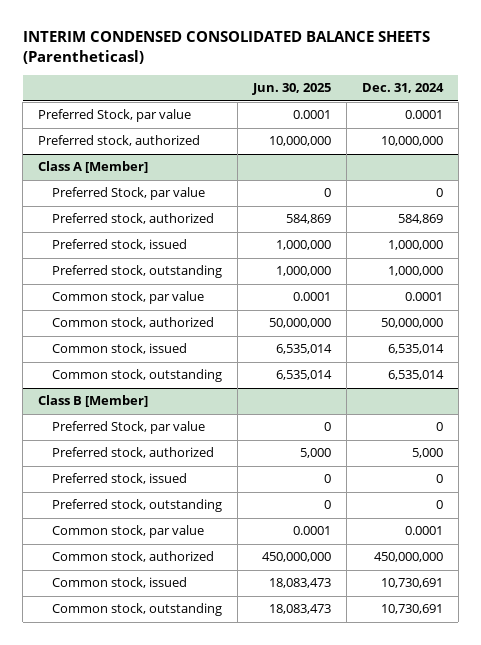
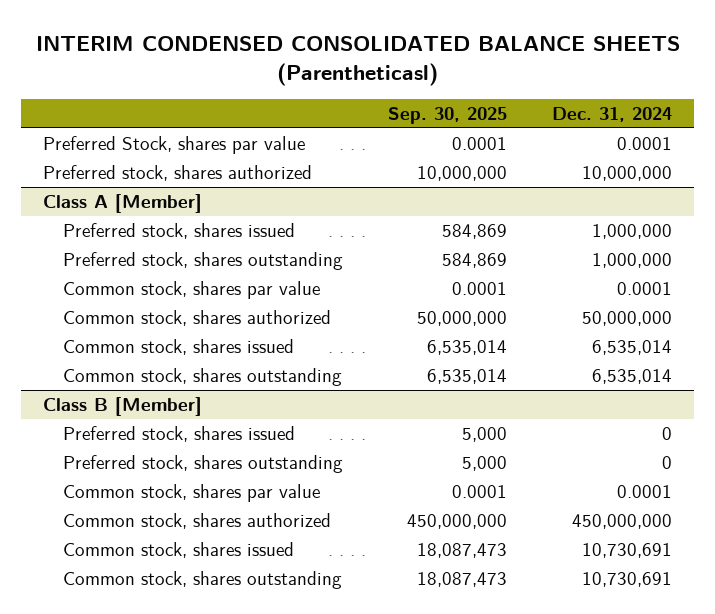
- | Jun. 30, 2025 | Dec. 31, 2024
+ | Sep. 30, 2025 | Dec. 31, 2024
- Preferred Stock, par value | 0.0001 | 0.0001
- Preferred stock, authorized | 10,000,000 | 10,000,000
+ Preferred Stock, shares par value | 0.0001 | 0.0001
+ Preferred stock, shares authorized | 10,000,000 | 10,000,000
@ Class A [Member]
- Preferred Stock, par value | 0 | 0
- Preferred stock, authorized | 584,869 | 584,869
- Preferred stock, issued | 1,000,000 | 1,000,000
- Preferred stock, outstanding | 1,000,000 | 1,000,000
- Common stock, par value | 0.0001 | 0.0001
- Common stock, authorized | 50,000,000 | 50,000,000
- Common stock, issued | 6,535,014 | 6,535,014
- Common stock, outstanding | 6,535,014 | 6,535,014
+ Preferred stock, shares issued | 584,869 | 1,000,000
+ Preferred stock, shares outstanding | 584,869 | 1,000,000
+ Common stock, shares par value | 0.0001 | 0.0001
+ Common stock, shares authorized | 50,000,000 | 50,000,000
+ Common stock, shares issued | 6,535,014 | 6,535,014
+ Common stock, shares outstanding | 6,535,014 | 6,535,014
@ Class B [Member]
- Preferred Stock, par value | 0 | 0
- Preferred stock, authorized | 5,000 | 5,000
- Preferred stock, issued | 0 | 0
- Preferred stock, outstanding | 0 | 0
- Common stock, par value | 0.0001 | 0.0001
- Common stock, authorized | 450,000,000 | 450,000,000
- Common stock, issued | 18,083,473 | 10,730,691
- Common stock, outstanding | 18,083,473 | 10,730,691
+ Preferred stock, shares issued | 5,000 | 0
+ Preferred stock, shares outstanding | 5,000 | 0
+ Common stock, shares par value | 0.0001 | 0.0001
+ Common stock, shares authorized | 450,000,000 | 450,000,000
+ Common stock, shares issued | 18,087,473 | 10,730,691
+ Common stock, shares outstanding | 18,087,473 | 10,730,691

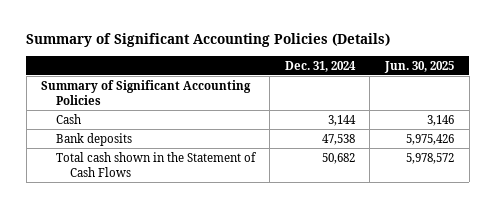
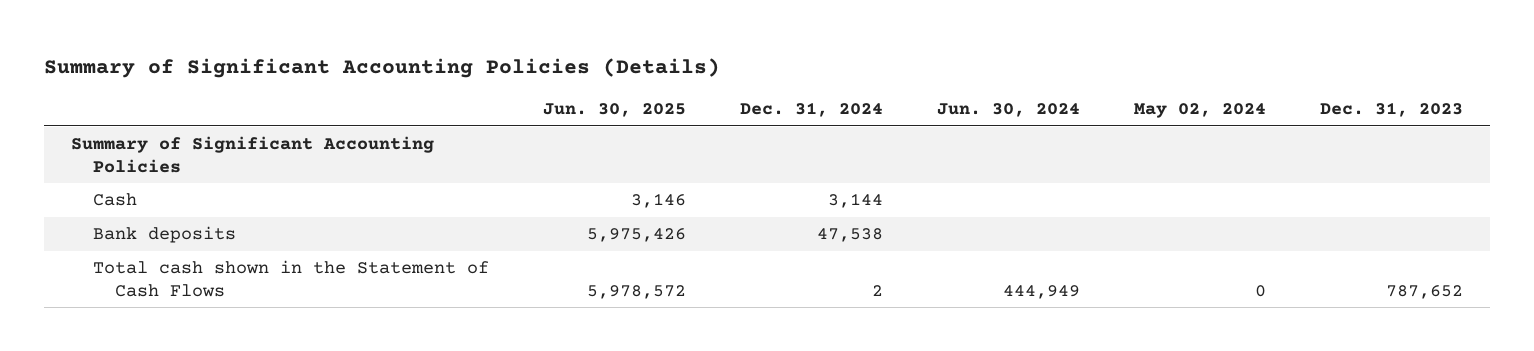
- | Dec. 31, 2024 | Jun. 30, 2025
+ | Jun. 30, 2025 | Dec. 31, 2024 | Jun. 30, 2024 | May 02, 2024 | Dec. 31, 2023
- Total cash shown in the Statement of Cash Flows | 50,682 | 5,978,572
+ Total cash shown in the Statement of Cash Flows | 5,978,572 | 2 | 444,949 | 0 | 787,652

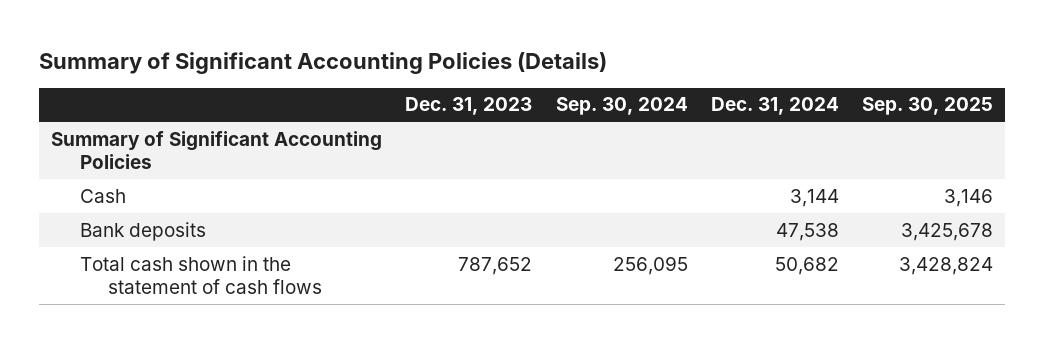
- | Jun. 30, 2025 | Dec. 31, 2024 | Jun. 30, 2024 | May 02, 2024 | Dec. 31, 2023
+ | Dec. 31, 2023 | Sep. 30, 2024 | Dec. 31, 2024 | Sep. 30, 2025
- Total cash shown in the Statement of Cash Flows | 5,978,572 | 2 | 444,949 | 0 | 787,652
+ Total cash shown in the statement of cash flows | 787,652 | 256,095 | 50,682 | 3,428,824

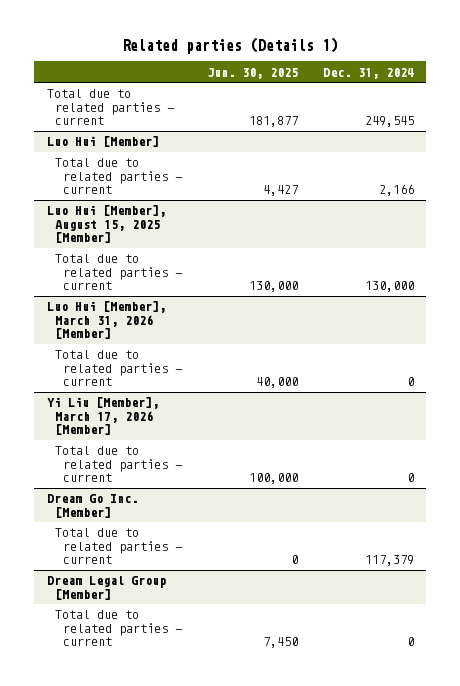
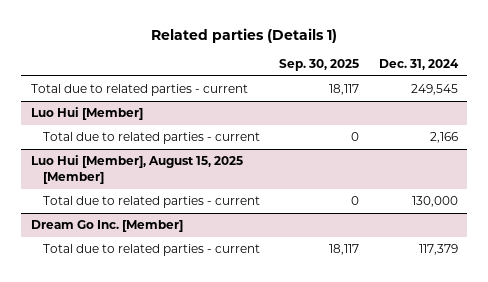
- | Jun. 30, 2025 | Dec. 31, 2024
+ | Sep. 30, 2025 | Dec. 31, 2024
- Luo Hui [Member], March 31, 2026 [Member]
- Total due to related parties - current | 40,000 | 0
- Yi Liu [Member], March 17, 2026 [Member]
- Total due to related parties - current | 100,000 | 0
- Dream Legal Group [Member]
- Total due to related parties - current | 7,450 | 0

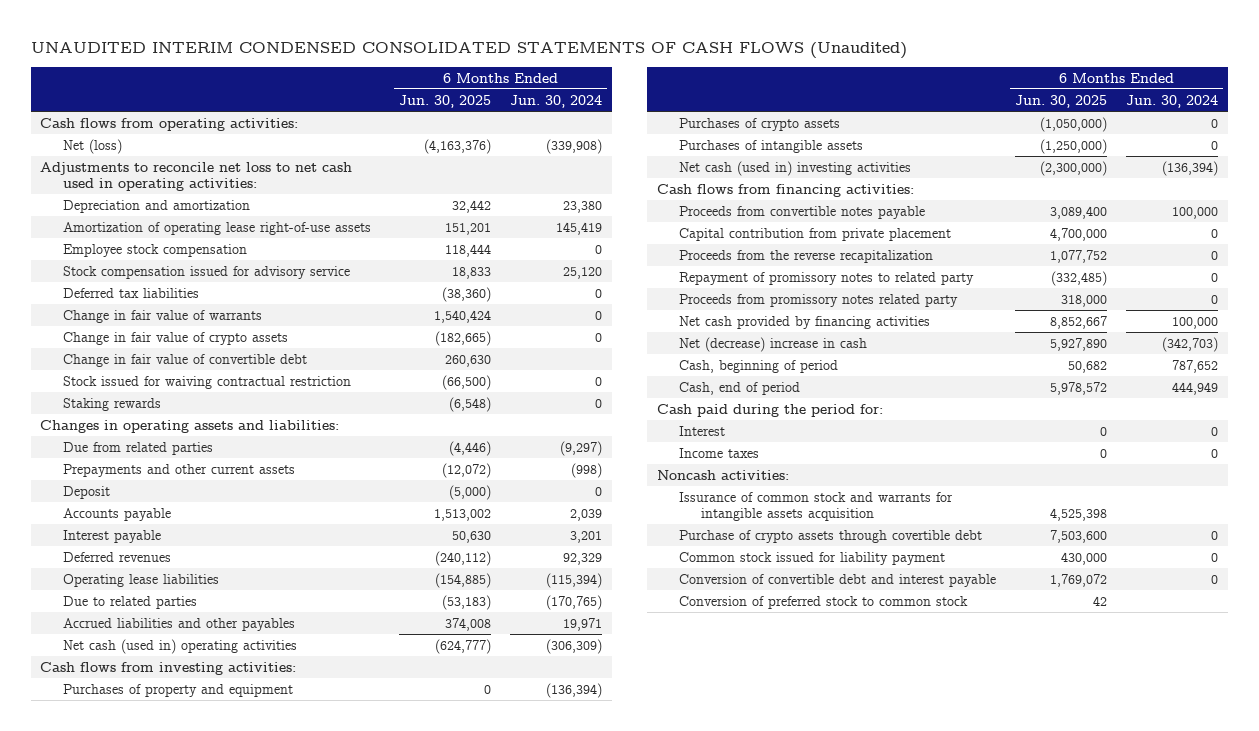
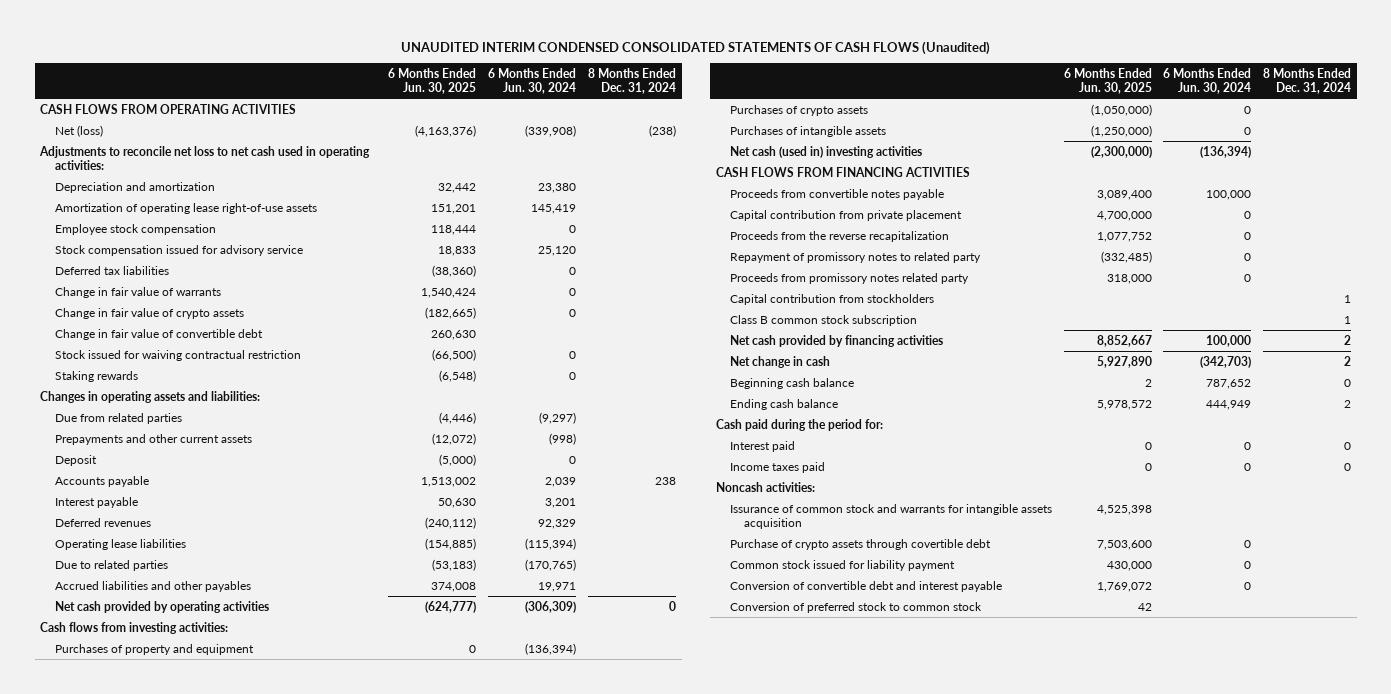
- | 6 Months Ended Jun. 30, 2025 | 6 Months Ended Jun. 30, 2024
+ | 6 Months Ended Jun. 30, 2025 | 6 Months Ended Jun. 30, 2024 | 8 Months Ended Dec. 31, 2024
- Cash flows from operating activities:
+ CASH FLOWS FROM OPERATING ACTIVITIES
- Net cash (used in) operating activities | (624,777) | (306,309)
+ Net cash provided by operating activities | (624,777) | (306,309) | 0
- Cash flows from financing activities:
+ CASH FLOWS FROM FINANCING ACTIVITIES
+ Capital contribution from stockholders | | | 1
+ Class B common stock subscription | | | 1
- Net (decrease) increase in cash | 5,927,890 | (342,703)
- Cash, beginning of period | 50,682 | 787,652
- Cash, end of period | 5,978,572 | 444,949
+ Net change in cash | 5,927,890 | (342,703) | 2
+ Beginning cash balance | 2 | 787,652 | 0
+ Ending cash balance | 5,978,572 | 444,949 | 2
- Interest | 0 | 0
- Income taxes | 0 | 0
+ Interest paid | 0 | 0 | 0
+ Income taxes paid | 0 | 0 | 0

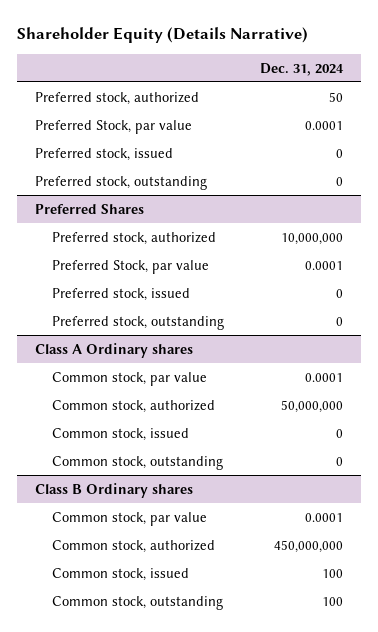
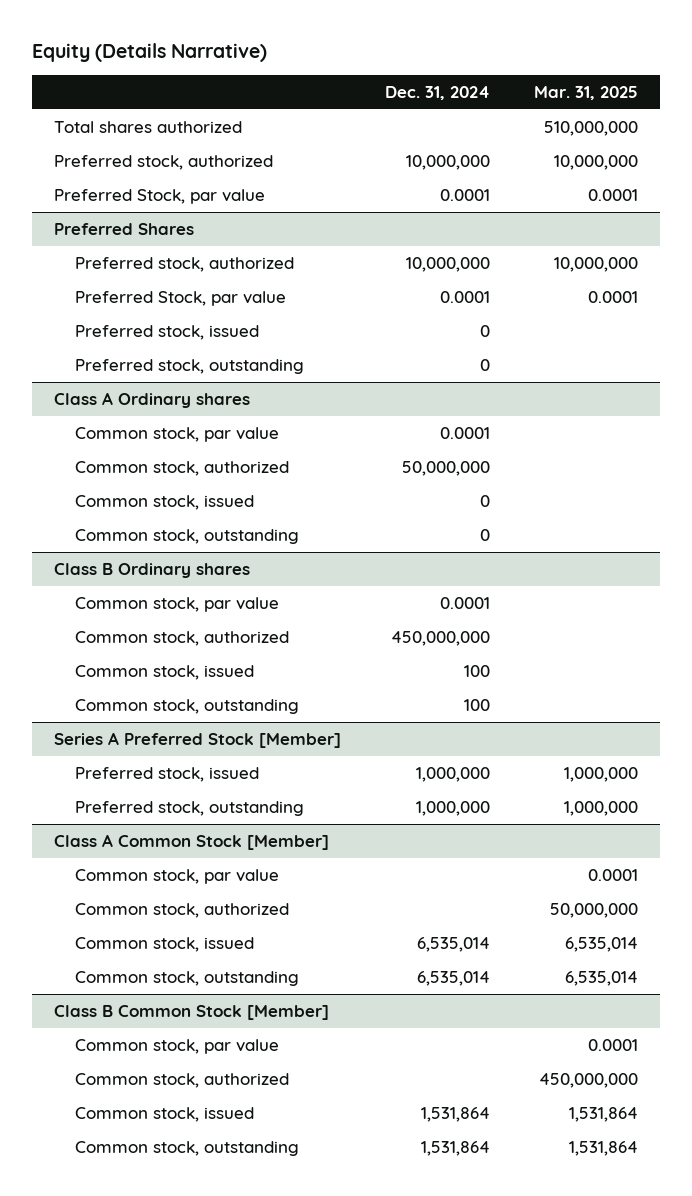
- Shareholder Equity (Details Narrative)
+ Equity (Details Narrative)
- | Dec. 31, 2024
+ | Dec. 31, 2024 | Mar. 31, 2025
- Preferred stock, authorized | 50
+ Total shares authorized | | 510,000,000
+ Preferred stock, authorized | 10,000,000 | 10,000,000
- Preferred stock, issued | 0
- Preferred stock, outstanding | 0
+ Series A Preferred Stock [Member]
+ Preferred stock, issued | 1,000,000 | 1,000,000
+ Preferred stock, outstanding | 1,000,000 | 1,000,000
+ Class A Common Stock [Member]
+ Common stock, par value | | 0.0001
+ Common stock, authorized | | 50,000,000
+ Common stock, issued | 6,535,014 | 6,535,014
+ Common stock, outstanding | 6,535,014 | 6,535,014
+ Class B Common Stock [Member]
+ Common stock, par value | | 0.0001
+ Common stock, authorized | | 450,000,000
+ Common stock, issued | 1,531,864 | 1,531,864
+ Common stock, outstanding | 1,531,864 | 1,531,864

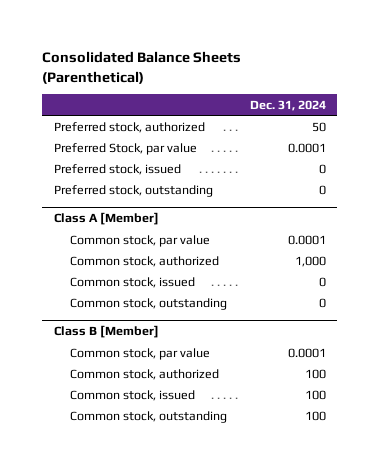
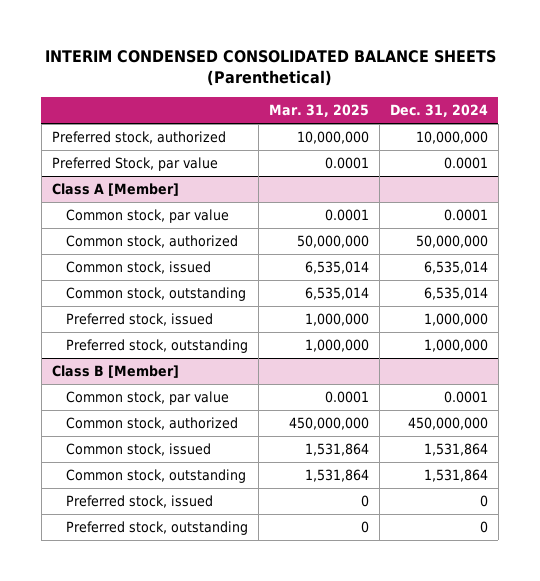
- Consolidated Balance Sheets (Parenthetical)
+ INTERIM CONDENSED CONSOLIDATED BALANCE SHEETS (Parenthetical)
- | Dec. 31, 2024
+ | Mar. 31, 2025 | Dec. 31, 2024
- Preferred stock, authorized | 50
+ Preferred stock, authorized | 10,000,000 | 10,000,000
- Preferred stock, issued | 0
- Preferred stock, outstanding | 0
@ Class A [Member]
- Common stock, authorized | 1,000
- Common stock, issued | 0
- Common stock, outstanding | 0
+ Common stock, authorized | 50,000,000 | 50,000,000
+ Common stock, issued | 6,535,014 | 6,535,014
+ Common stock, outstanding | 6,535,014 | 6,535,014
+ Preferred stock, issued | 1,000,000 | 1,000,000
+ Preferred stock, outstanding | 1,000,000 | 1,000,000
@ Class B [Member]
- Common stock, authorized | 100
- Common stock, issued | 100
- Common stock, outstanding | 100
+ Common stock, authorized | 450,000,000 | 450,000,000
+ Common stock, issued | 1,531,864 | 1,531,864
+ Common stock, outstanding | 1,531,864 | 1,531,864
+ Preferred stock, issued | 0 | 0
+ Preferred stock, outstanding | 0 | 0

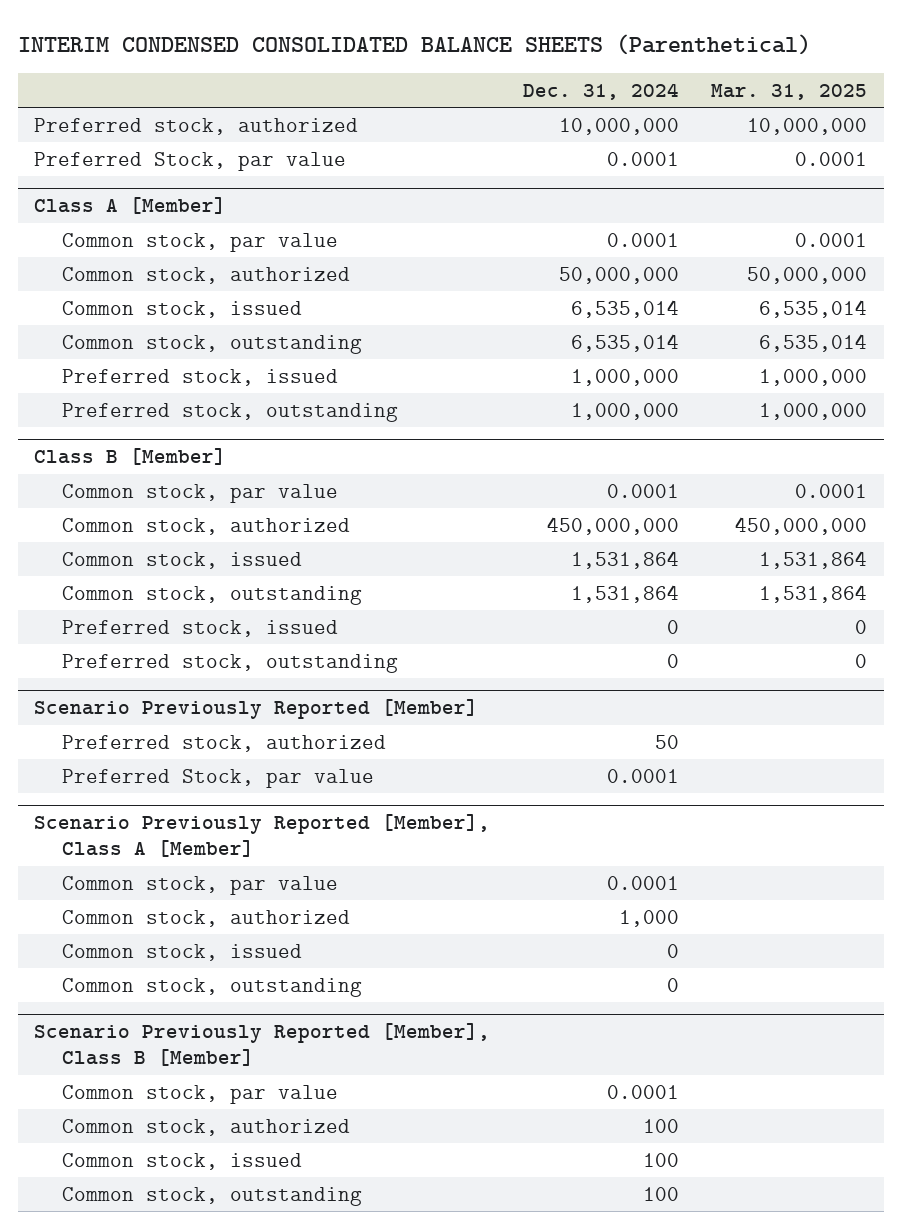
- | Mar. 31, 2025 | Dec. 31, 2024
+ | Dec. 31, 2024 | Mar. 31, 2025
+ Scenario Previously Reported [Member]
+ Preferred stock, authorized | 50 |
+ Preferred Stock, par value | 0.0001 |
+ Scenario Previously Reported [Member], Class A [Member]
+ Common stock, par value | 0.0001 |
+ Common stock, authorized | 1,000 |
+ Common stock, issued | 0 |
+ Common stock, outstanding | 0 |
+ Scenario Previously Reported [Member], Class B [Member]
+ Common stock, par value | 0.0001 |
+ Common stock, authorized | 100 |
+ Common stock, issued | 100 |
+ Common stock, outstanding | 100 |

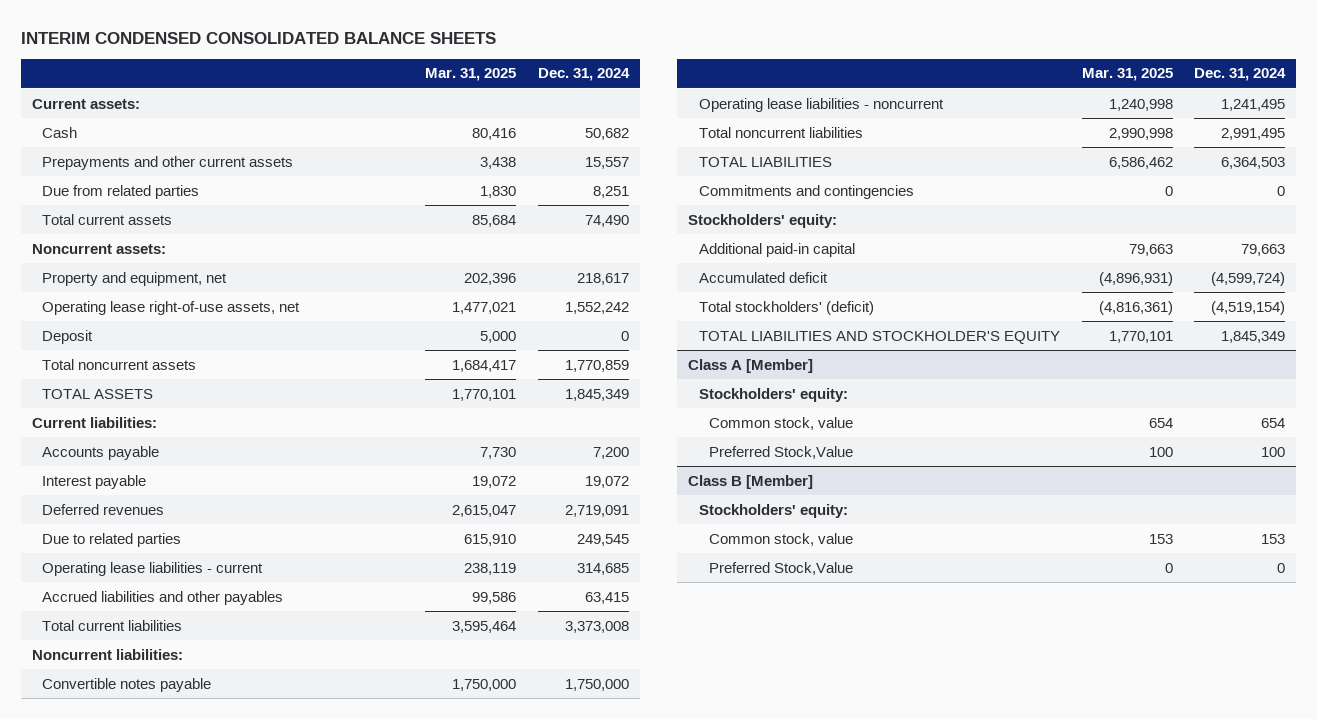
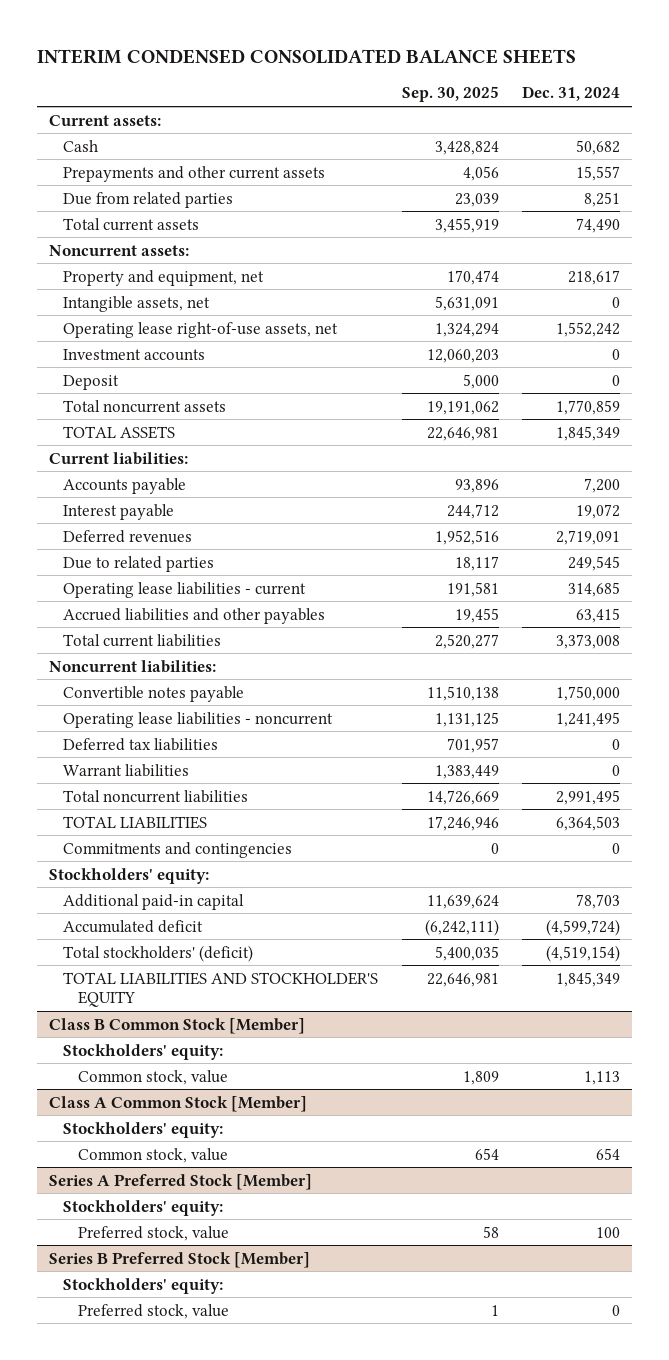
- | Mar. 31, 2025 | Dec. 31, 2024
+ | Sep. 30, 2025 | Dec. 31, 2024
+ Intangible assets, net | 5,631,091 | 0
+ Investment accounts | 12,060,203 | 0
+ Deferred tax liabilities | 701,957 | 0
+ Warrant liabilities | 1,383,449 | 0
- Additional paid-in capital | 79,663 | 79,663
+ Additional paid-in capital | 11,639,624 | 78,703
- Class A [Member]
+ Class B Common Stock [Member]
+ Common stock, value | 1,809 | 1,113
+ Class A Common Stock [Member]
+ Stockholders' equity:
- Preferred Stock,Value | 100 | 100
- Class B [Member]
+ Series A Preferred Stock [Member]
- Common stock, value | 153 | 153
- Preferred Stock,Value | 0 | 0
+ Preferred stock, value | 58 | 100
+ Series B Preferred Stock [Member]
+ Stockholders' equity:
+ Preferred stock, value | 1 | 0

